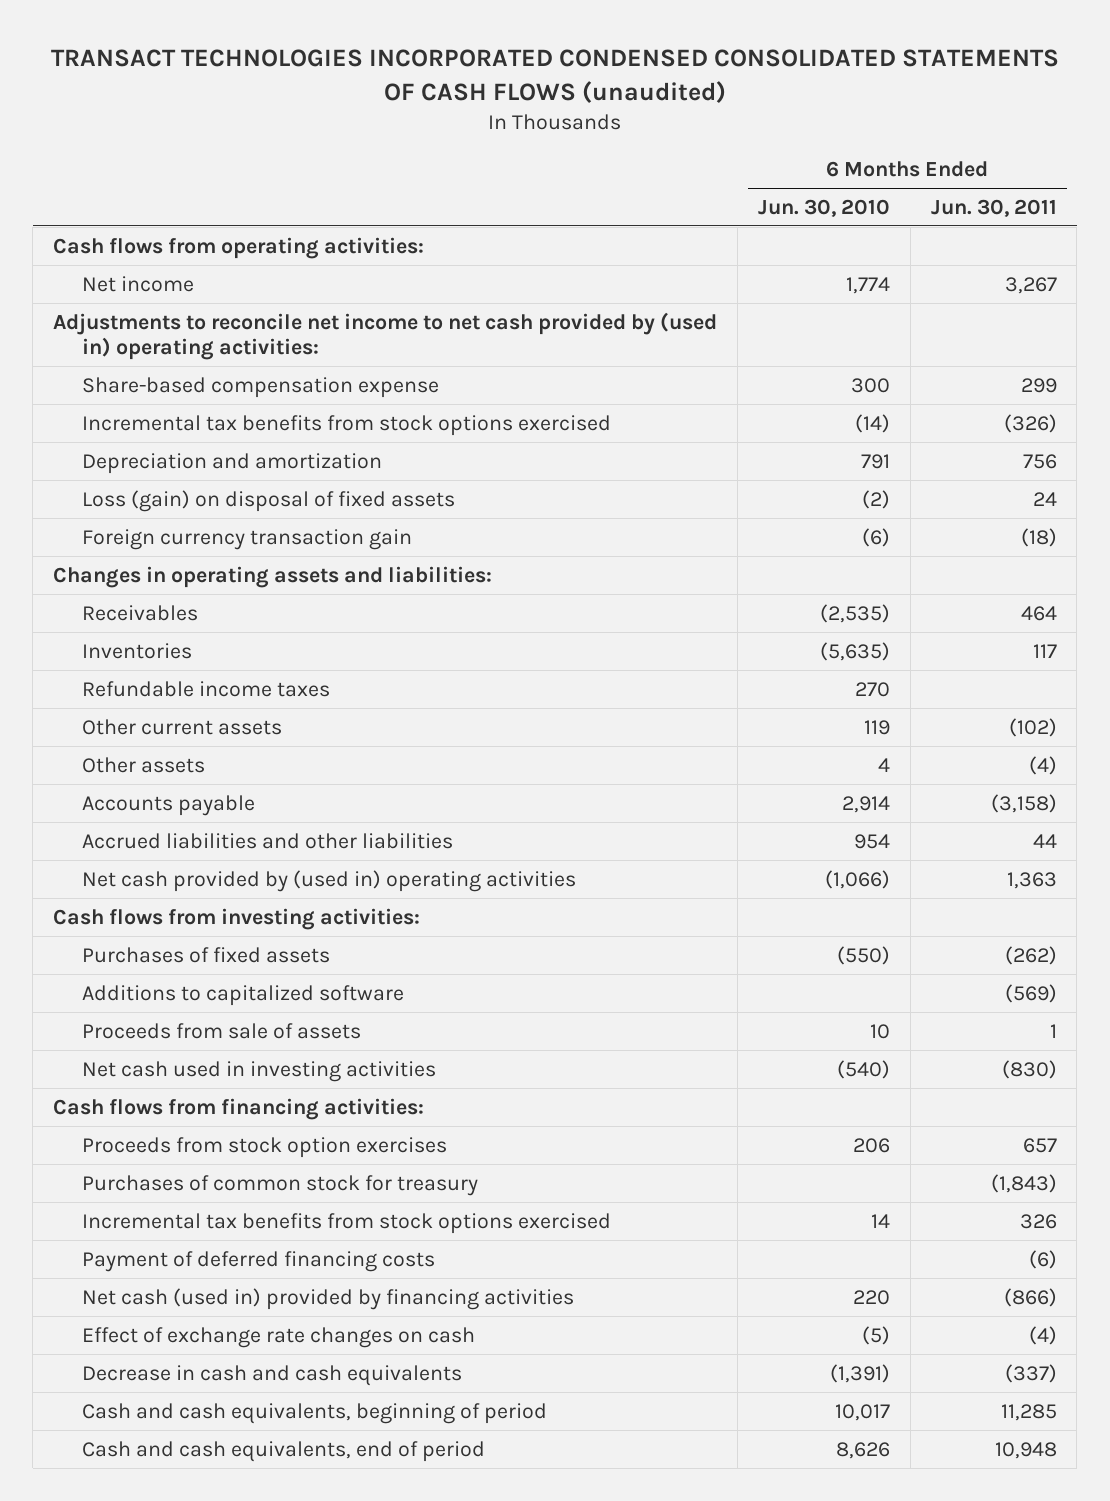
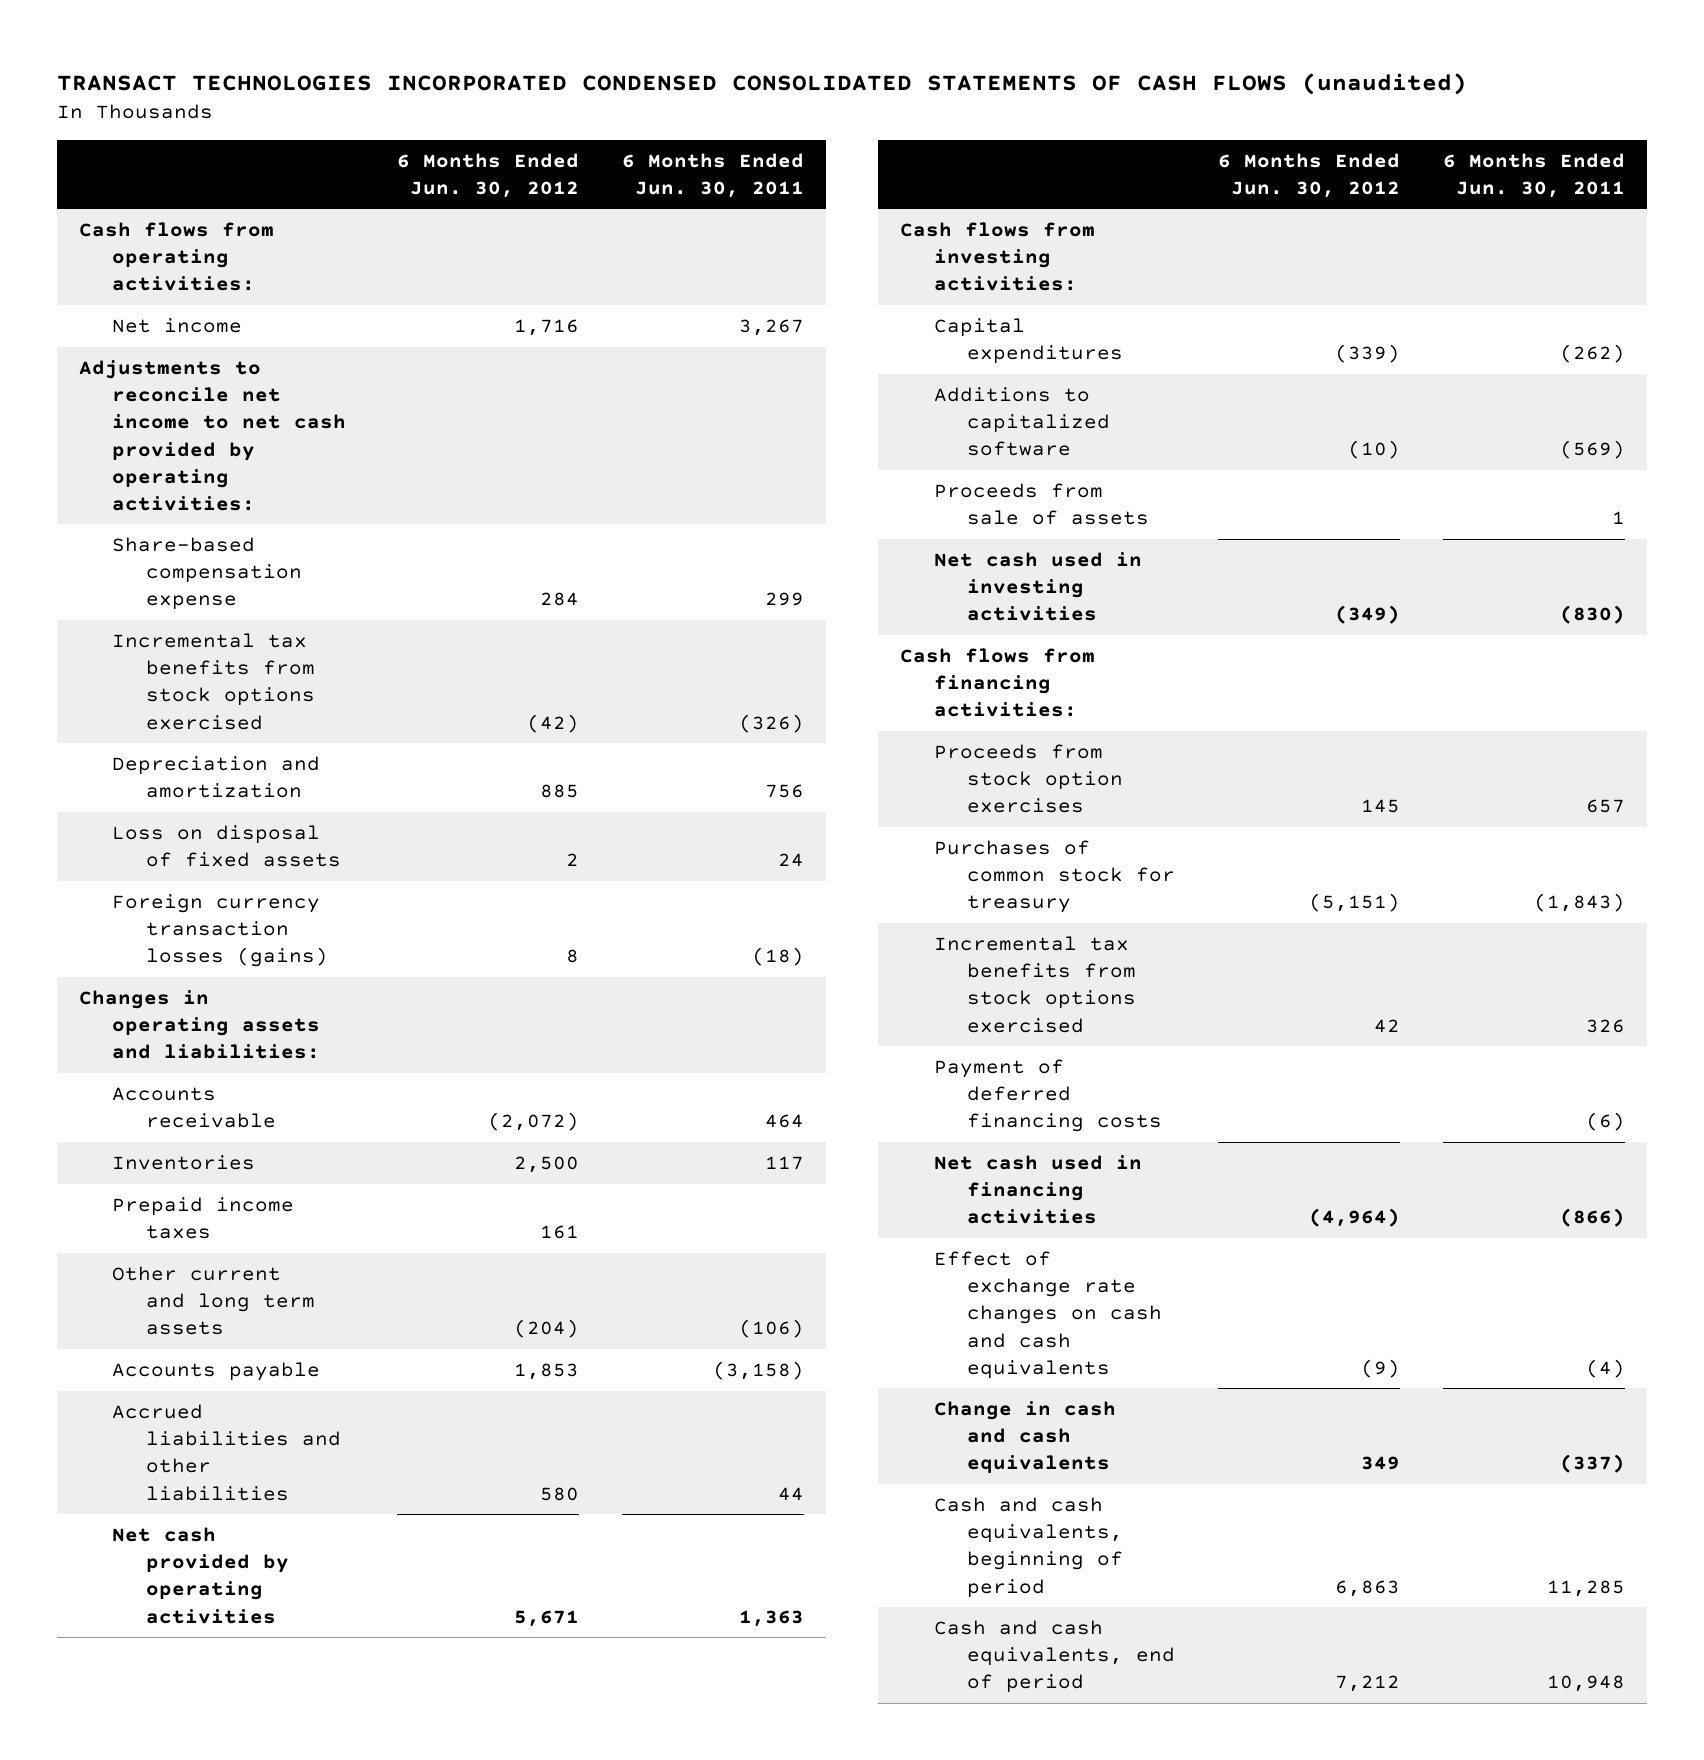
- | 6 Months Ended Jun. 30, 2010 | 6 Months Ended Jun. 30, 2011
+ | 6 Months Ended Jun. 30, 2012 | 6 Months Ended Jun. 30, 2011
- Adjustments to reconcile net income to net cash provided by (used in) operating activities:
+ Adjustments to reconcile net income to net cash provided by operating activities:
- Loss (gain) on disposal of fixed assets | (2) | 24
- Foreign currency transaction gain | (6) | (18)
+ Loss on disposal of fixed assets | 2 | 24
+ Foreign currency transaction losses (gains) | 8 | (18)
- Receivables | (2,535) | 464
+ Accounts receivable | (2,072) | 464
- Refundable income taxes | 270 |
- Other current assets | 119 | (102)
- Other assets | 4 | (4)
+ Prepaid income taxes | 161 |
+ Other current and long term assets | (204) | (106)
- Net cash provided by (used in) operating activities | (1,066) | 1,363
+ Net cash provided by operating activities | 5,671 | 1,363
- Purchases of fixed assets | (550) | (262)
+ Capital expenditures | (339) | (262)
- Net cash (used in) provided by financing activities | 220 | (866)
- Effect of exchange rate changes on cash | (5) | (4)
- Decrease in cash and cash equivalents | (1,391) | (337)
+ Net cash used in financing activities | (4,964) | (866)
+ Effect of exchange rate changes on cash and cash equivalents | (9) | (4)
+ Change in cash and cash equivalents | 349 | (337)

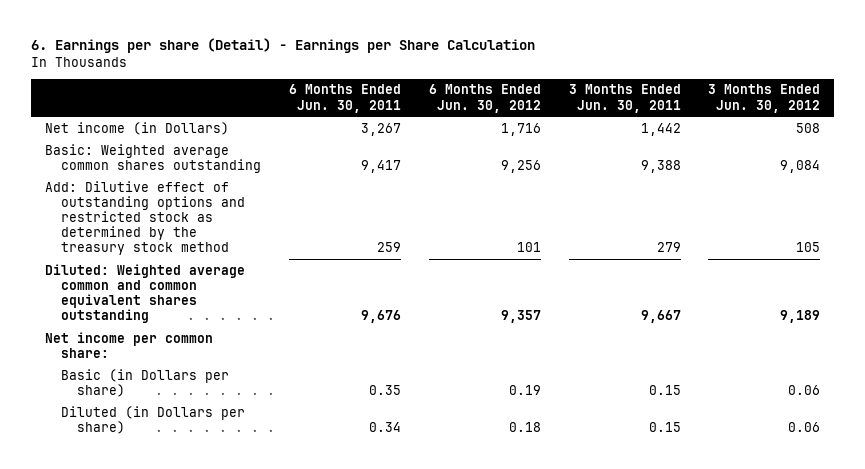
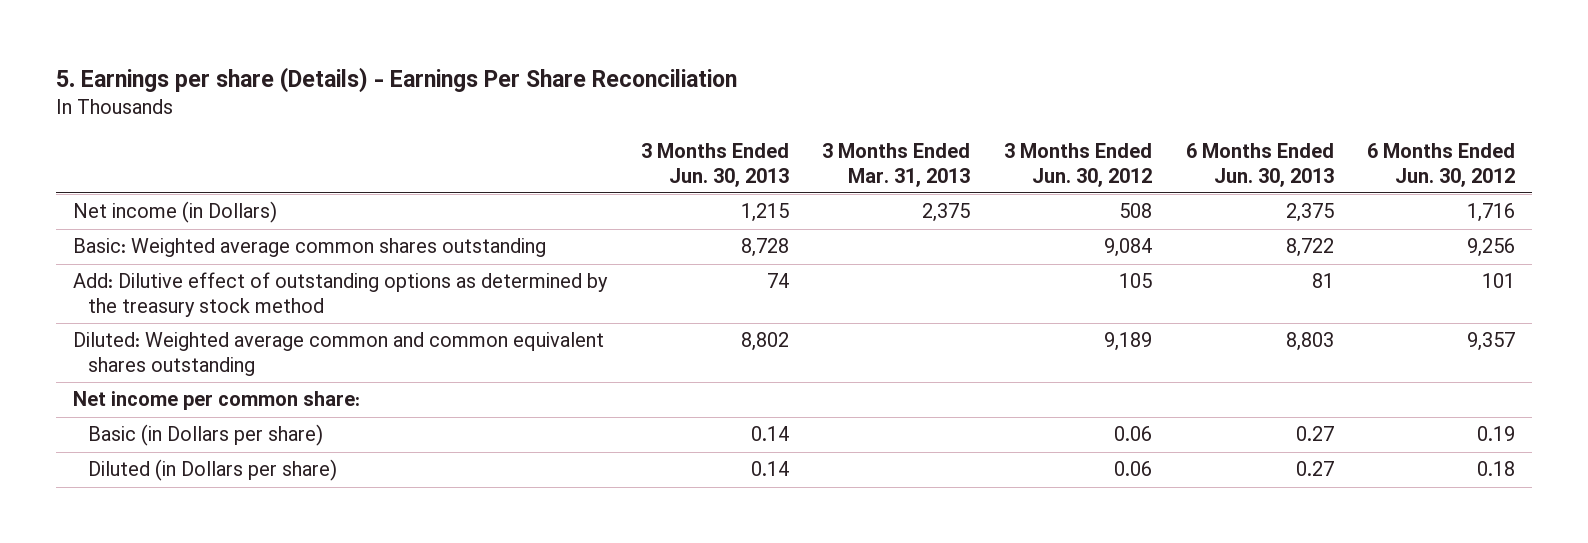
- 6. Earnings per share (Detail) - Earnings per Share Calculation
+ 5. Earnings per share (Details) - Earnings Per Share Reconciliation
- | 6 Months Ended Jun. 30, 2011 | 6 Months Ended Jun. 30, 2012 | 3 Months Ended Jun. 30, 2011 | 3 Months Ended Jun. 30, 2012
+ | 3 Months Ended Jun. 30, 2013 | 3 Months Ended Mar. 31, 2013 | 3 Months Ended Jun. 30, 2012 | 6 Months Ended Jun. 30, 2013 | 6 Months Ended Jun. 30, 2012
- Add: Dilutive effect of outstanding options and restricted stock as determined by the treasury stock method | 259 | 101 | 279 | 105
+ Add: Dilutive effect of outstanding options as determined by the treasury stock method | 74 | | 105 | 81 | 101

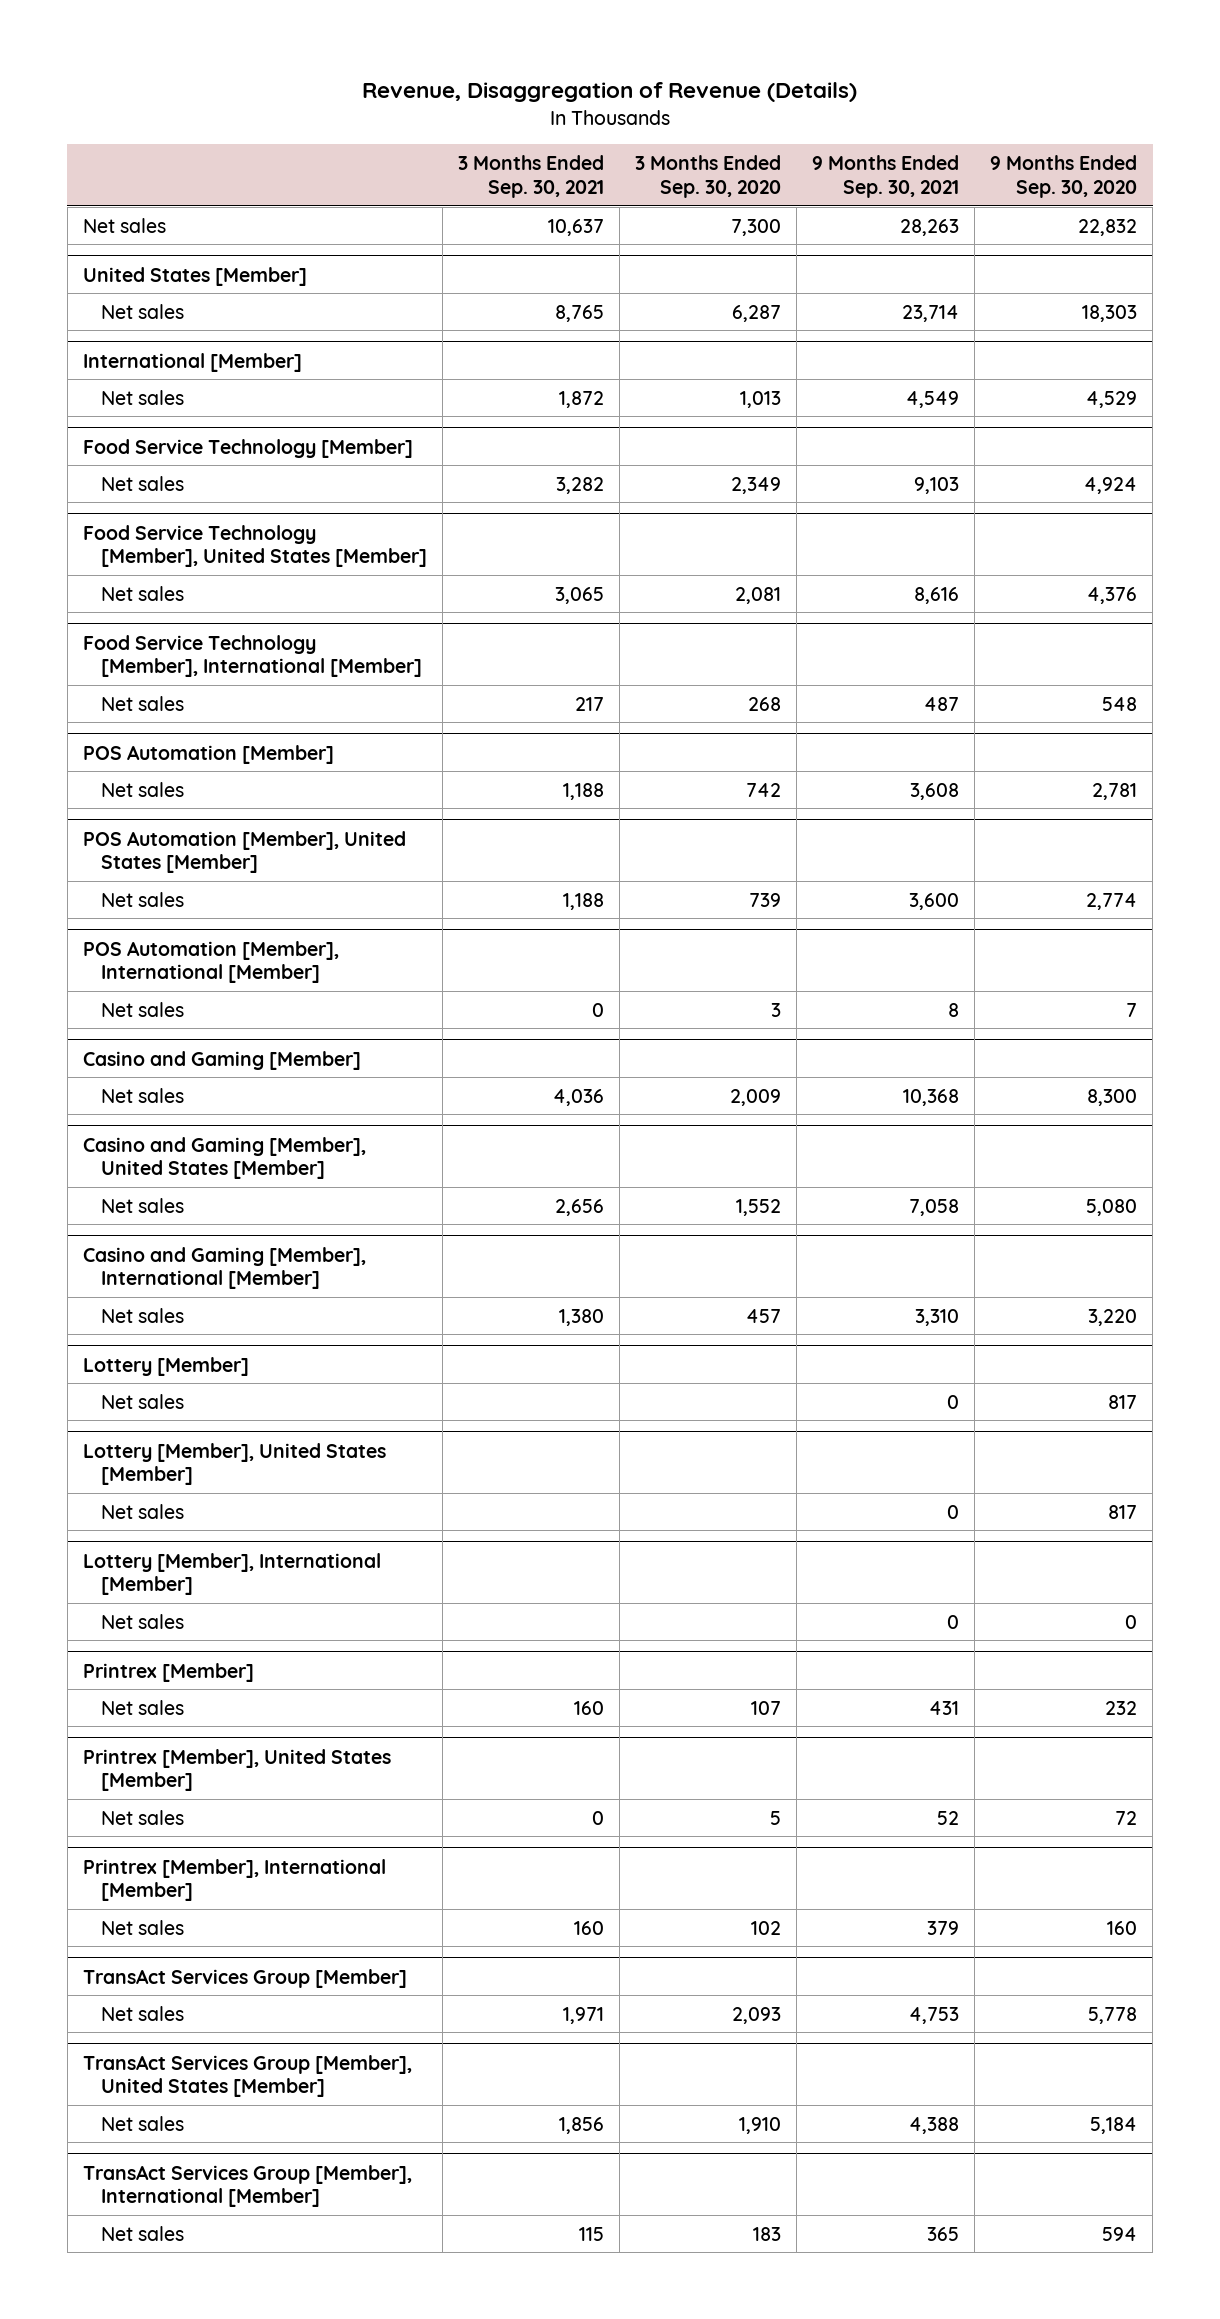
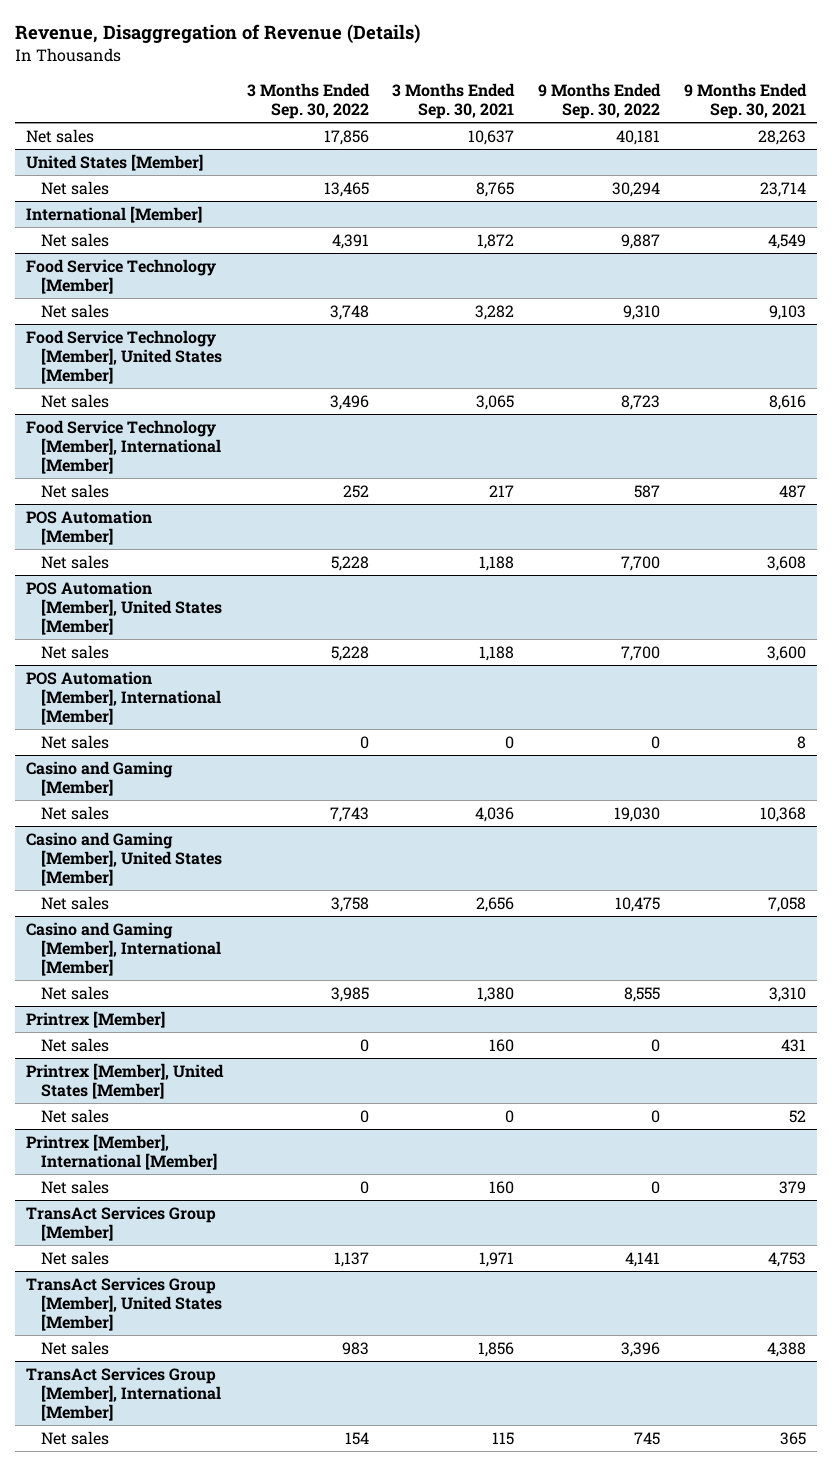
- | 3 Months Ended Sep. 30, 2021 | 3 Months Ended Sep. 30, 2020 | 9 Months Ended Sep. 30, 2021 | 9 Months Ended Sep. 30, 2020
+ | 3 Months Ended Sep. 30, 2022 | 3 Months Ended Sep. 30, 2021 | 9 Months Ended Sep. 30, 2022 | 9 Months Ended Sep. 30, 2021
- Lottery [Member]
- Net sales | | | 0 | 817
- Lottery [Member], United States [Member]
- Net sales | | | 0 | 817
- Lottery [Member], International [Member]
- Net sales | | | 0 | 0

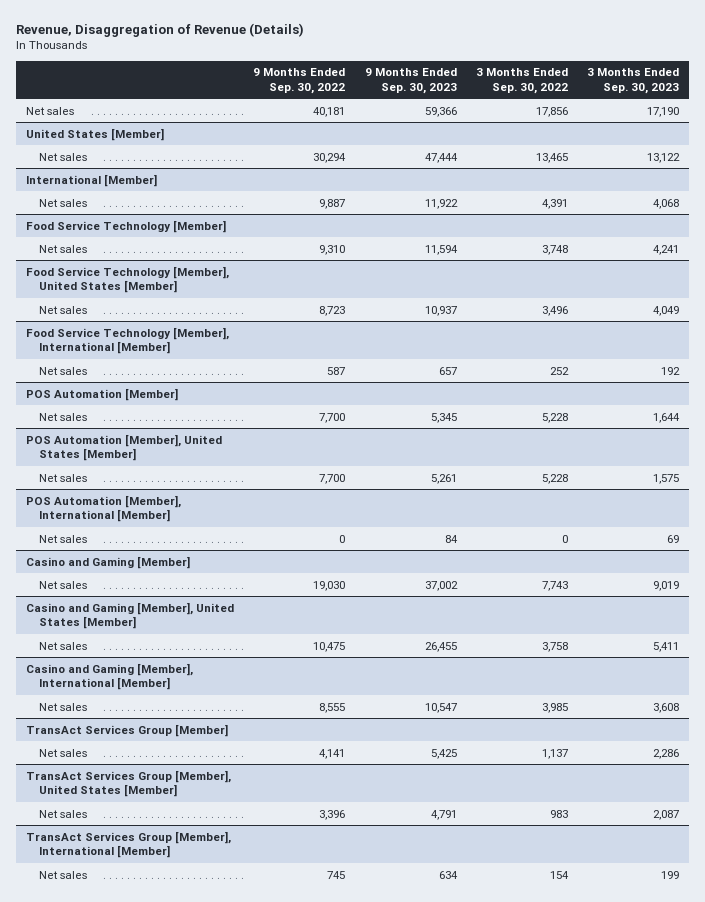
- | 3 Months Ended Sep. 30, 2022 | 3 Months Ended Sep. 30, 2021 | 9 Months Ended Sep. 30, 2022 | 9 Months Ended Sep. 30, 2021
+ | 9 Months Ended Sep. 30, 2022 | 9 Months Ended Sep. 30, 2023 | 3 Months Ended Sep. 30, 2022 | 3 Months Ended Sep. 30, 2023
- Printrex [Member]
- Net sales | 0 | 160 | 0 | 431
- Printrex [Member], United States [Member]
- Net sales | 0 | 0 | 0 | 52
- Printrex [Member], International [Member]
- Net sales | 0 | 160 | 0 | 379

